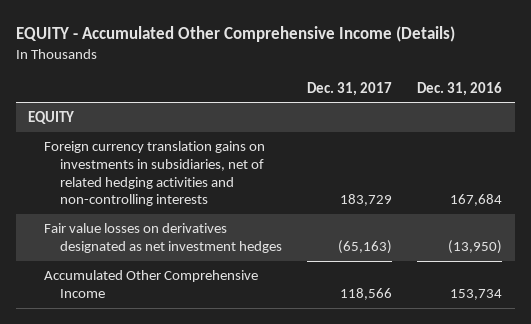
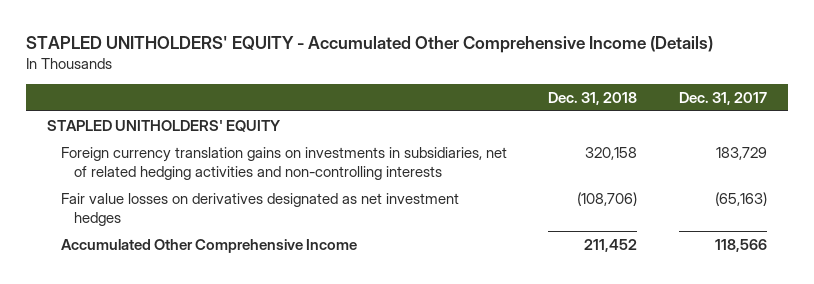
- EQUITY - Accumulated Other Comprehensive Income (Details)
+ STAPLED UNITHOLDERS' EQUITY - Accumulated Other Comprehensive Income (Details)
- | Dec. 31, 2017 | Dec. 31, 2016
+ | Dec. 31, 2018 | Dec. 31, 2017
- EQUITY
+ STAPLED UNITHOLDERS' EQUITY

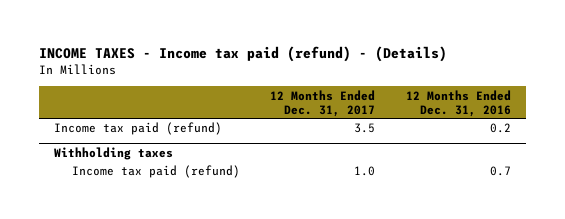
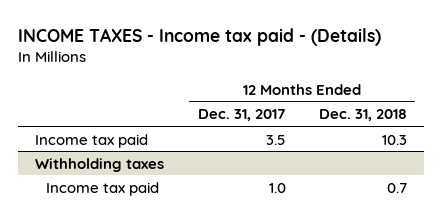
- INCOME TAXES - Income tax paid (refund) - (Details)
+ INCOME TAXES - Income tax paid - (Details)
- | 12 Months Ended Dec. 31, 2017 | 12 Months Ended Dec. 31, 2016
+ | 12 Months Ended Dec. 31, 2017 | 12 Months Ended Dec. 31, 2018
- Income tax paid (refund) | 3.5 | 0.2
+ Income tax paid | 3.5 | 10.3
@ Withholding taxes
- Income tax paid (refund) | 1.0 | 0.7
+ Income tax paid | 1.0 | 0.7

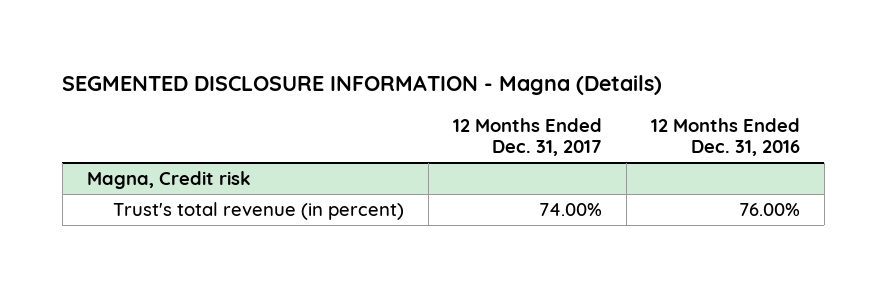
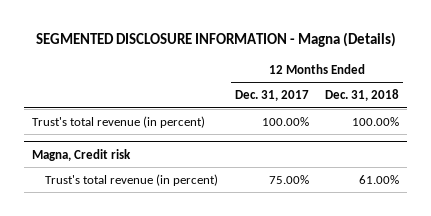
- | 12 Months Ended Dec. 31, 2017 | 12 Months Ended Dec. 31, 2016
+ | 12 Months Ended Dec. 31, 2017 | 12 Months Ended Dec. 31, 2018
+ Trust's total revenue (in percent) | 100.00% | 100.00%
@ Magna, Credit risk
- Trust's total revenue (in percent) | 74.00% | 76.00%
+ Trust's total revenue (in percent) | 75.00% | 61.00%

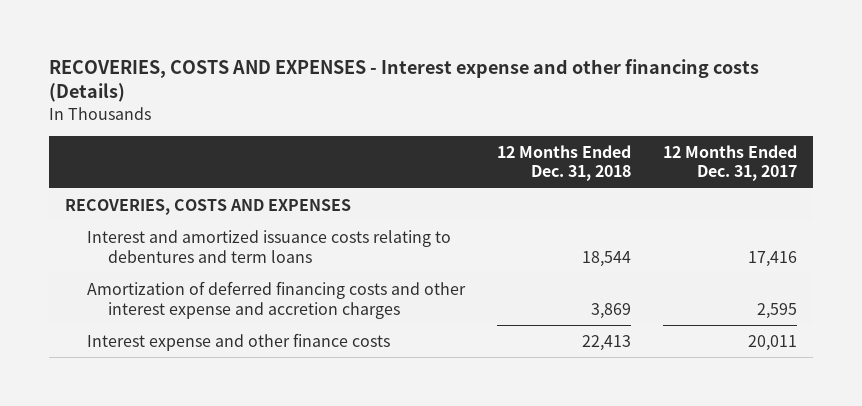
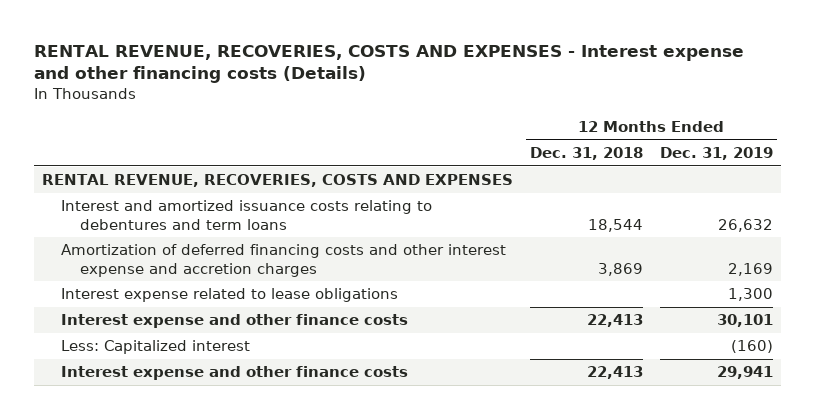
- RECOVERIES, COSTS AND EXPENSES - Interest expense and other financing costs (Details)
+ RENTAL REVENUE, RECOVERIES, COSTS AND EXPENSES - Interest expense and other financing costs (Details)
- | 12 Months Ended Dec. 31, 2018 | 12 Months Ended Dec. 31, 2017
+ | 12 Months Ended Dec. 31, 2018 | 12 Months Ended Dec. 31, 2019
- RECOVERIES, COSTS AND EXPENSES
+ RENTAL REVENUE, RECOVERIES, COSTS AND EXPENSES
+ Interest expense related to lease obligations | | 1,300
+ Less: Capitalized interest | | (160)
+ Interest expense and other finance costs | 22,413 | 29,941

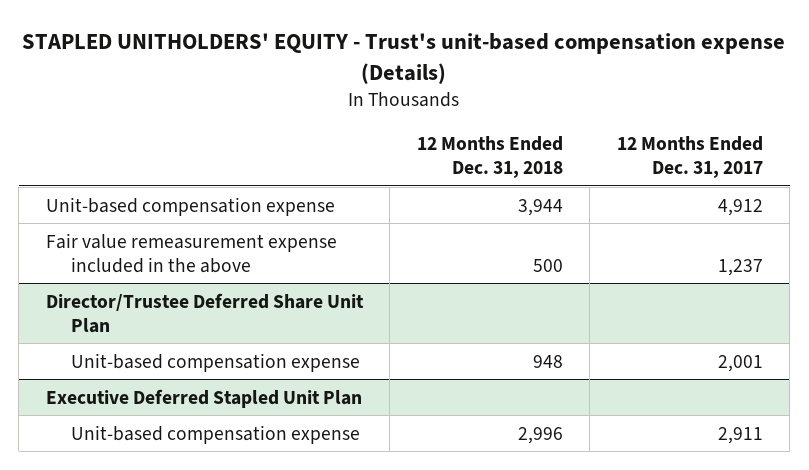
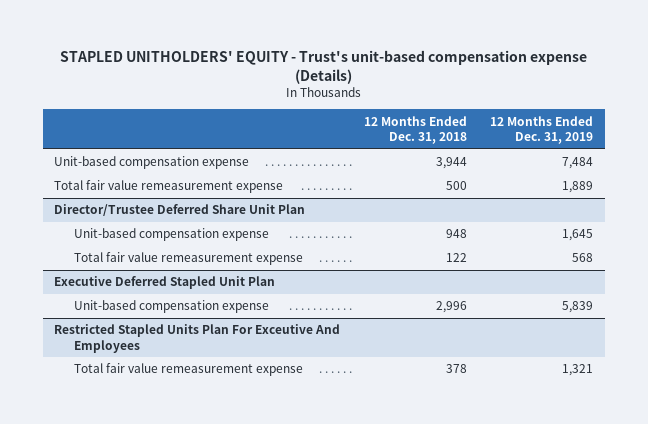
- | 12 Months Ended Dec. 31, 2018 | 12 Months Ended Dec. 31, 2017
+ | 12 Months Ended Dec. 31, 2018 | 12 Months Ended Dec. 31, 2019
- Fair value remeasurement expense included in the above | 500 | 1,237
+ Total fair value remeasurement expense | 500 | 1,889
@ Director/Trustee Deferred Share Unit Plan
+ Total fair value remeasurement expense | 122 | 568
+ Restricted Stapled Units Plan For Exceutive And Employees
+ Total fair value remeasurement expense | 378 | 1,321

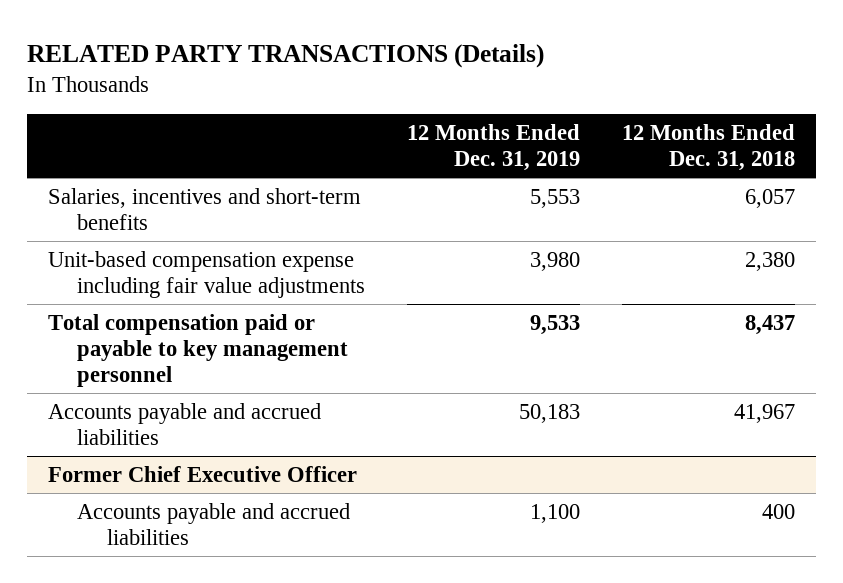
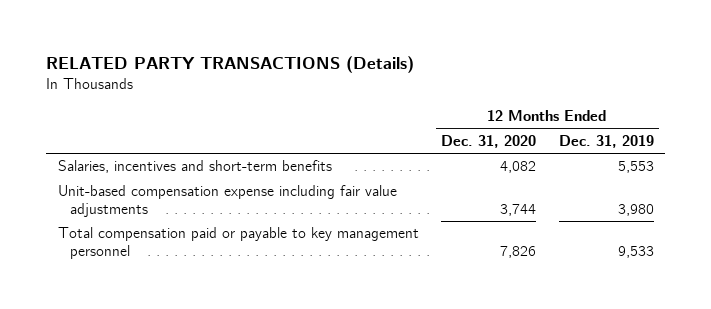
- | 12 Months Ended Dec. 31, 2019 | 12 Months Ended Dec. 31, 2018
+ | 12 Months Ended Dec. 31, 2020 | 12 Months Ended Dec. 31, 2019
- Accounts payable and accrued liabilities | 50,183 | 41,967
- Former Chief Executive Officer
- Accounts payable and accrued liabilities | 1,100 | 400

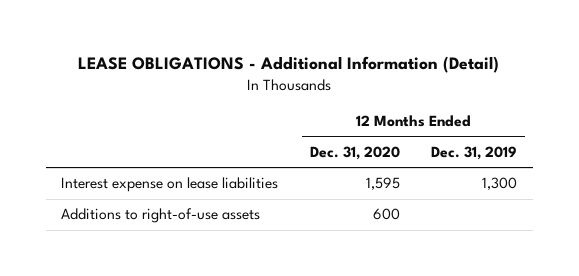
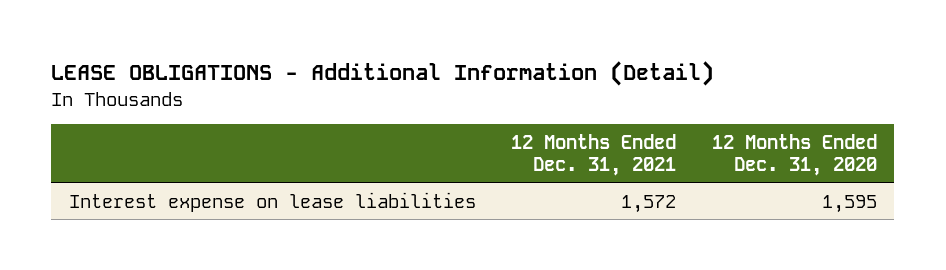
- | 12 Months Ended Dec. 31, 2020 | 12 Months Ended Dec. 31, 2019
+ | 12 Months Ended Dec. 31, 2021 | 12 Months Ended Dec. 31, 2020
- Additions to right-of-use assets | 600 |

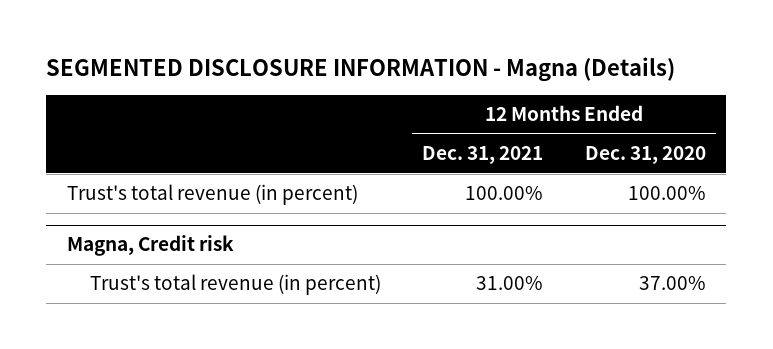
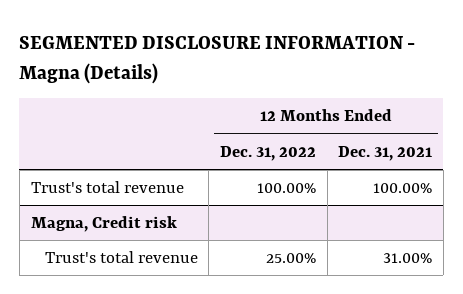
- | 12 Months Ended Dec. 31, 2021 | 12 Months Ended Dec. 31, 2020
+ | 12 Months Ended Dec. 31, 2022 | 12 Months Ended Dec. 31, 2021
- Trust's total revenue (in percent) | 100.00% | 100.00%
+ Trust's total revenue | 100.00% | 100.00%
@ Magna, Credit risk
- Trust's total revenue (in percent) | 31.00% | 37.00%
+ Trust's total revenue | 25.00% | 31.00%

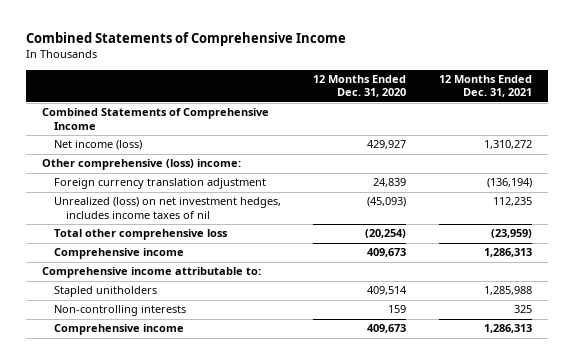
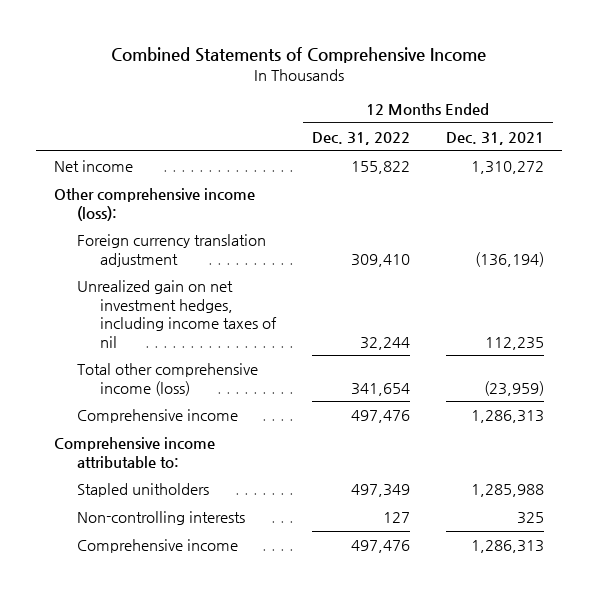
- | 12 Months Ended Dec. 31, 2020 | 12 Months Ended Dec. 31, 2021
+ | 12 Months Ended Dec. 31, 2022 | 12 Months Ended Dec. 31, 2021
- Combined Statements of Comprehensive Income
- Net income (loss) | 429,927 | 1,310,272
- Other comprehensive (loss) income:
+ Net income | 155,822 | 1,310,272
+ Other comprehensive income (loss):
- Unrealized (loss) on net investment hedges, includes income taxes of nil | (45,093) | 112,235
- Total other comprehensive loss | (20,254) | (23,959)
+ Unrealized gain on net investment hedges, including income taxes of nil | 32,244 | 112,235
+ Total other comprehensive income (loss) | 341,654 | (23,959)

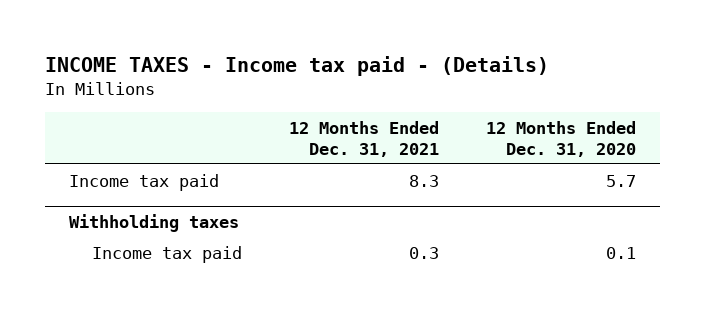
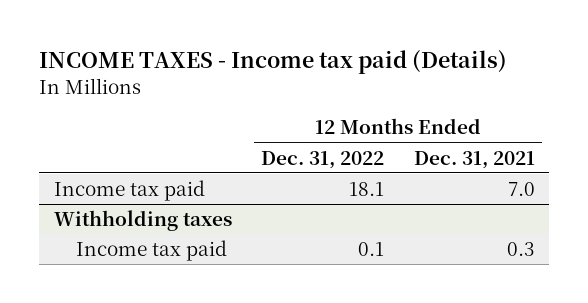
- INCOME TAXES - Income tax paid - (Details)
+ INCOME TAXES - Income tax paid (Details)
- | 12 Months Ended Dec. 31, 2021 | 12 Months Ended Dec. 31, 2020
+ | 12 Months Ended Dec. 31, 2022 | 12 Months Ended Dec. 31, 2021
- Income tax paid | 8.3 | 5.7
+ Income tax paid | 18.1 | 7.0

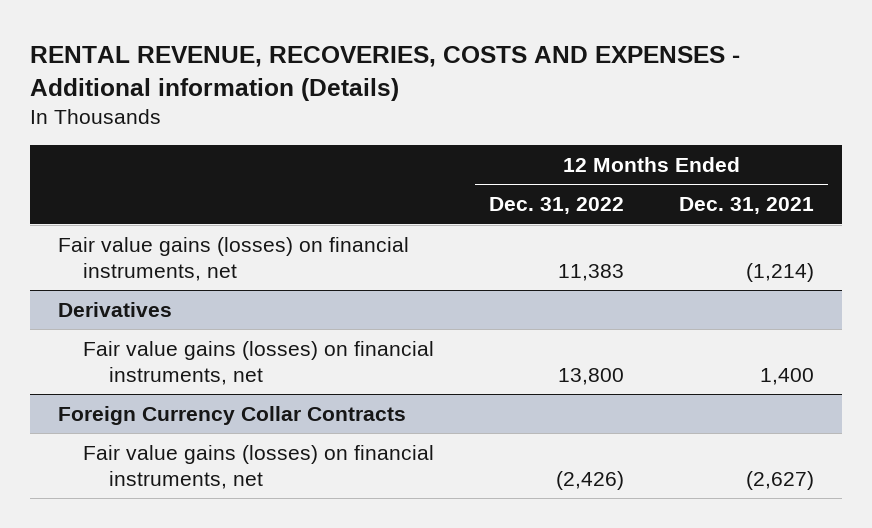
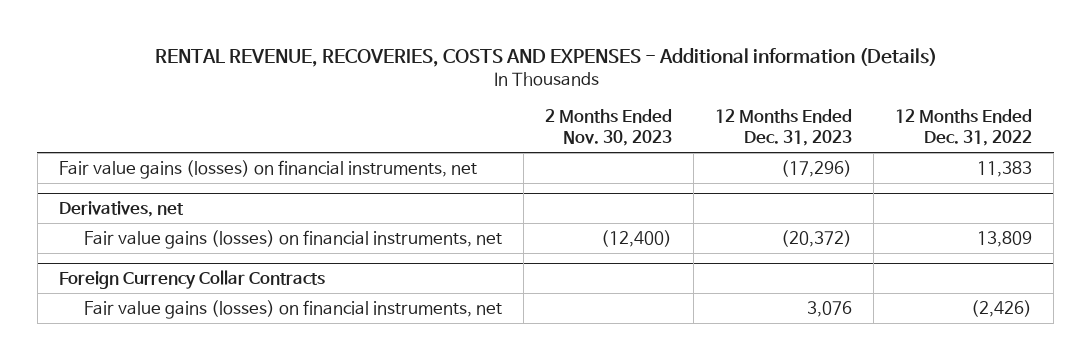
- | 12 Months Ended Dec. 31, 2022 | 12 Months Ended Dec. 31, 2021
+ | 2 Months Ended Nov. 30, 2023 | 12 Months Ended Dec. 31, 2023 | 12 Months Ended Dec. 31, 2022
- Derivatives
- Fair value gains (losses) on financial instruments, net | 13,800 | 1,400
+ Derivatives, net
+ Fair value gains (losses) on financial instruments, net | (12,400) | (20,372) | 13,809

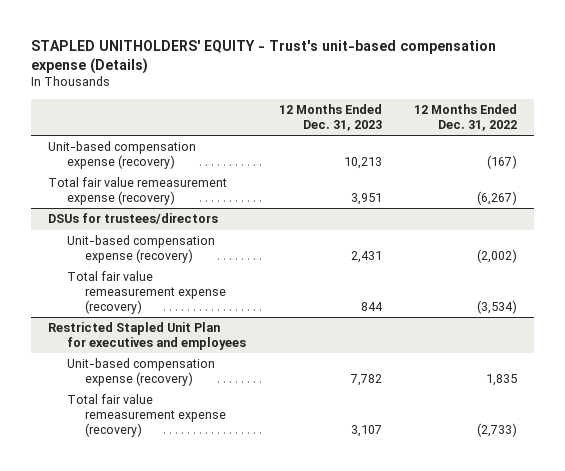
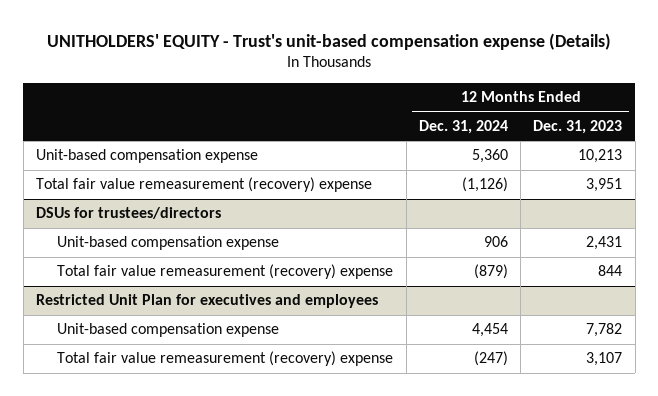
- STAPLED UNITHOLDERS' EQUITY - Trust's unit-based compensation expense (Details)
+ UNITHOLDERS' EQUITY - Trust's unit-based compensation expense (Details)
- | 12 Months Ended Dec. 31, 2023 | 12 Months Ended Dec. 31, 2022
+ | 12 Months Ended Dec. 31, 2024 | 12 Months Ended Dec. 31, 2023
- Unit-based compensation expense (recovery) | 10,213 | (167)
- Total fair value remeasurement expense (recovery) | 3,951 | (6,267)
+ Unit-based compensation expense | 5,360 | 10,213
+ Total fair value remeasurement (recovery) expense | (1,126) | 3,951
@ DSUs for trustees/directors
- Unit-based compensation expense (recovery) | 2,431 | (2,002)
- Total fair value remeasurement expense (recovery) | 844 | (3,534)
- Restricted Stapled Unit Plan for executives and employees
- Unit-based compensation expense (recovery) | 7,782 | 1,835
- Total fair value remeasurement expense (recovery) | 3,107 | (2,733)
@ DSUs for trustees/directors
+ Unit-based compensation expense | 906 | 2,431
+ Total fair value remeasurement (recovery) expense | (879) | 844
+ Restricted Unit Plan for executives and employees
+ Unit-based compensation expense | 4,454 | 7,782
+ Total fair value remeasurement (recovery) expense | (247) | 3,107

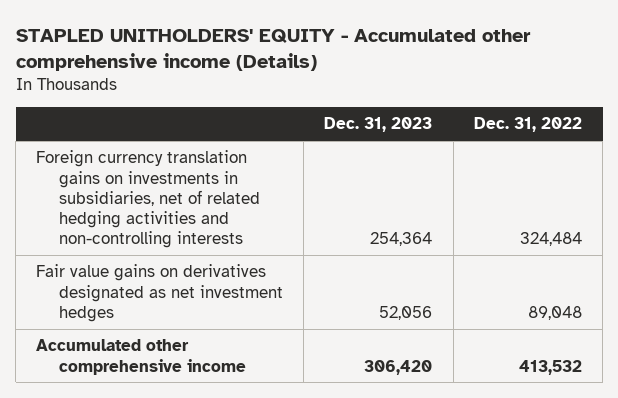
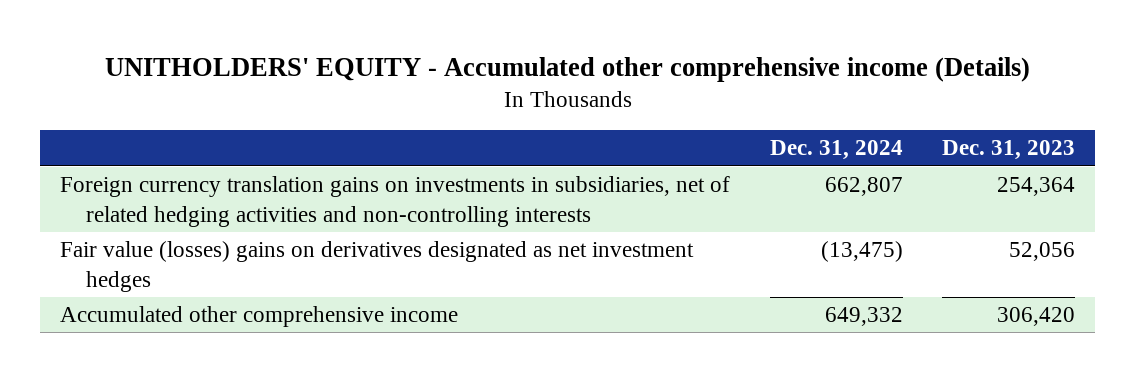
- STAPLED UNITHOLDERS' EQUITY - Accumulated other comprehensive income (Details)
+ UNITHOLDERS' EQUITY - Accumulated other comprehensive income (Details)
- | Dec. 31, 2023 | Dec. 31, 2022
+ | Dec. 31, 2024 | Dec. 31, 2023
- Fair value gains on derivatives designated as net investment hedges | 52,056 | 89,048
+ Fair value (losses) gains on derivatives designated as net investment hedges | (13,475) | 52,056

